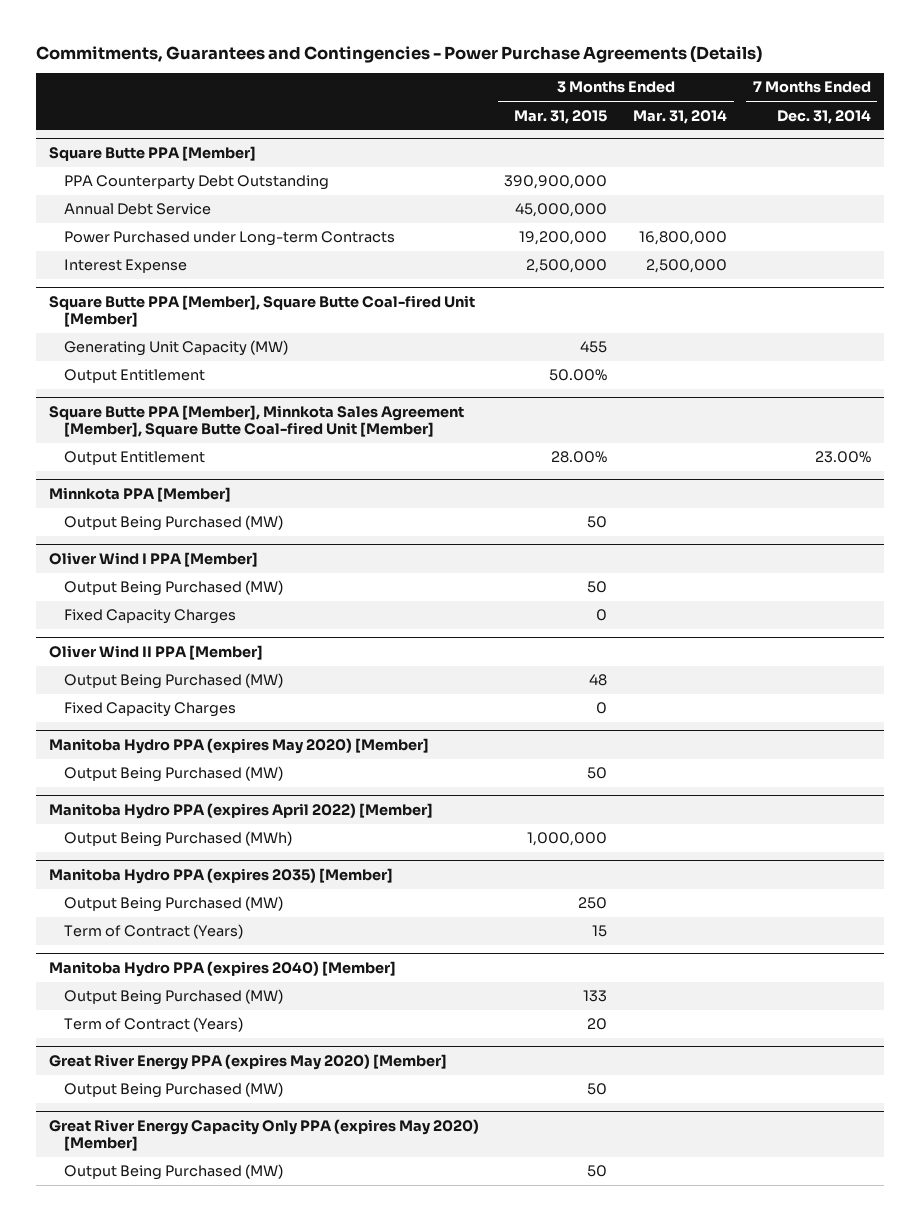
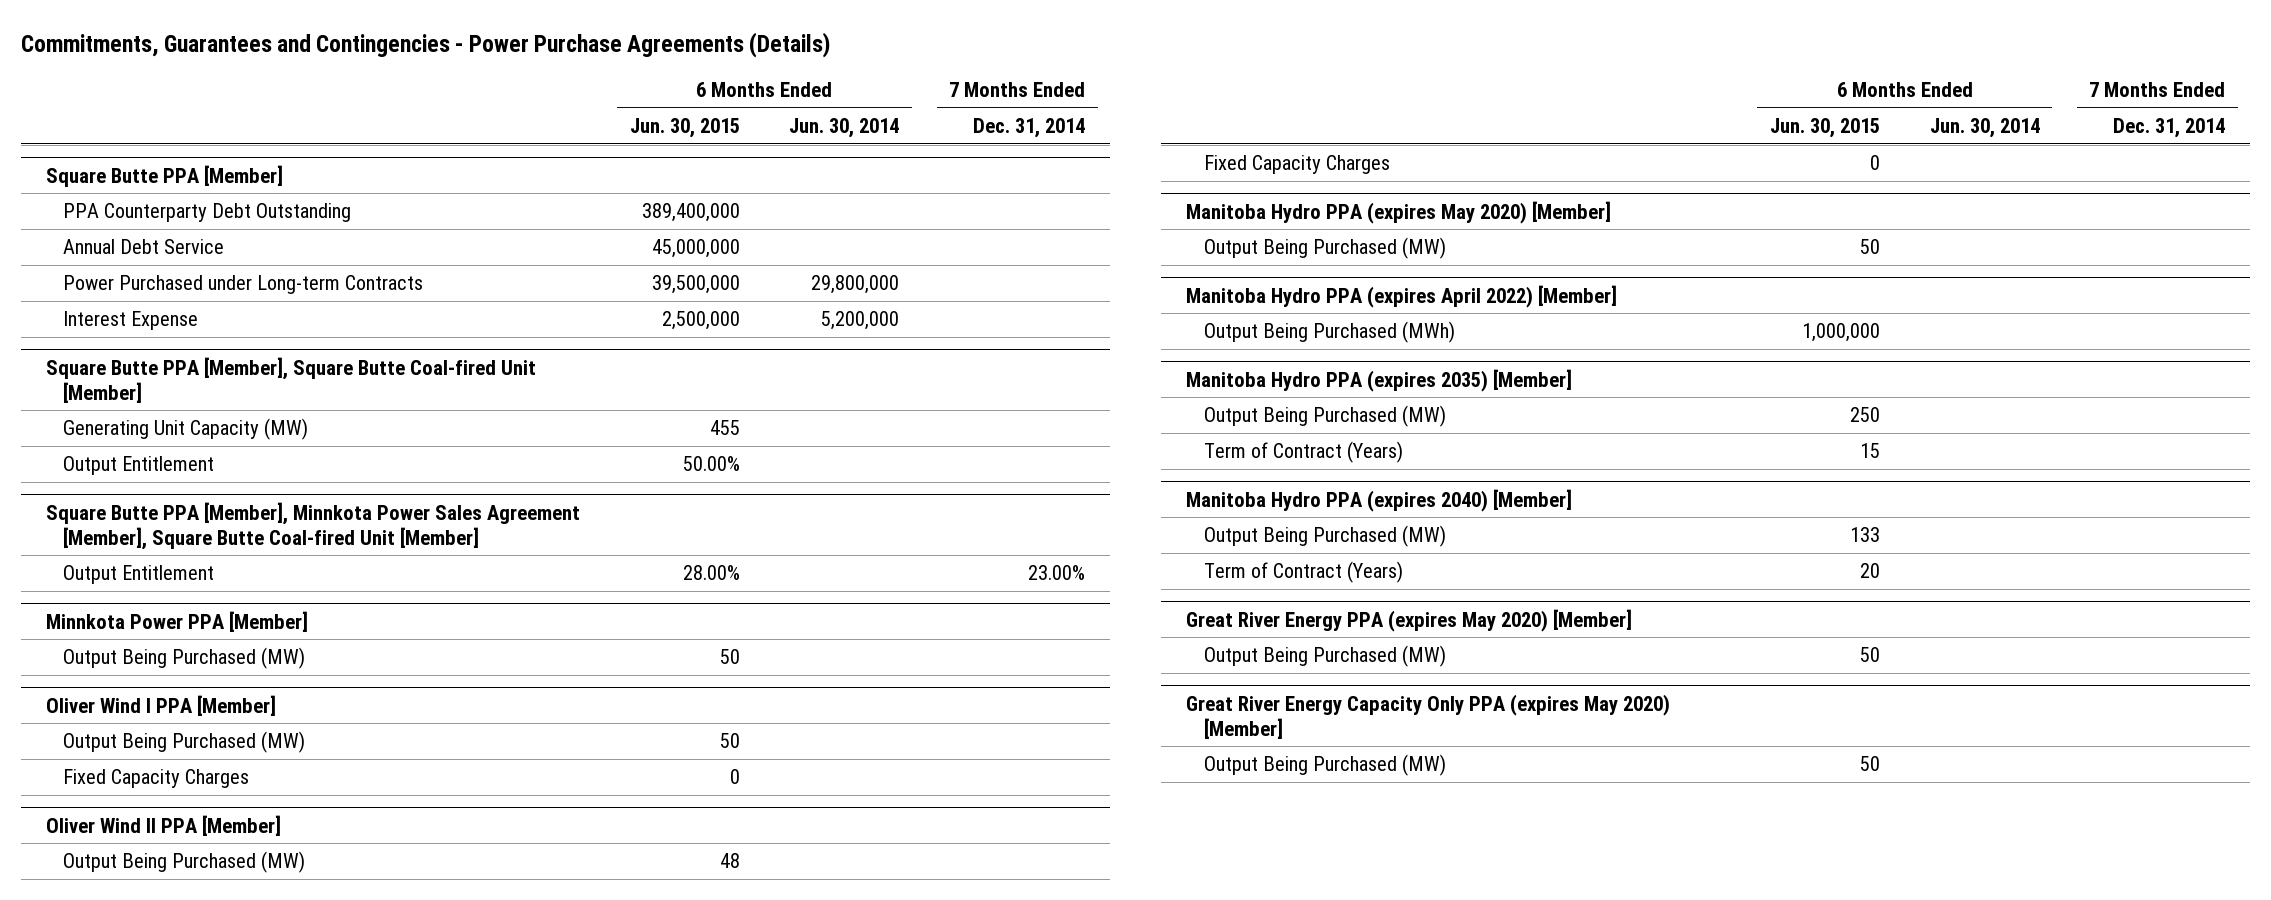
- | 3 Months Ended Mar. 31, 2015 | 3 Months Ended Mar. 31, 2014 | 7 Months Ended Dec. 31, 2014
+ | 6 Months Ended Jun. 30, 2015 | 6 Months Ended Jun. 30, 2014 | 7 Months Ended Dec. 31, 2014
- Square Butte PPA [Member], Minnkota Sales Agreement [Member], Square Butte Coal-fired Unit [Member]
+ Square Butte PPA [Member], Minnkota Power Sales Agreement [Member], Square Butte Coal-fired Unit [Member]
- Minnkota PPA [Member]
+ Minnkota Power PPA [Member]

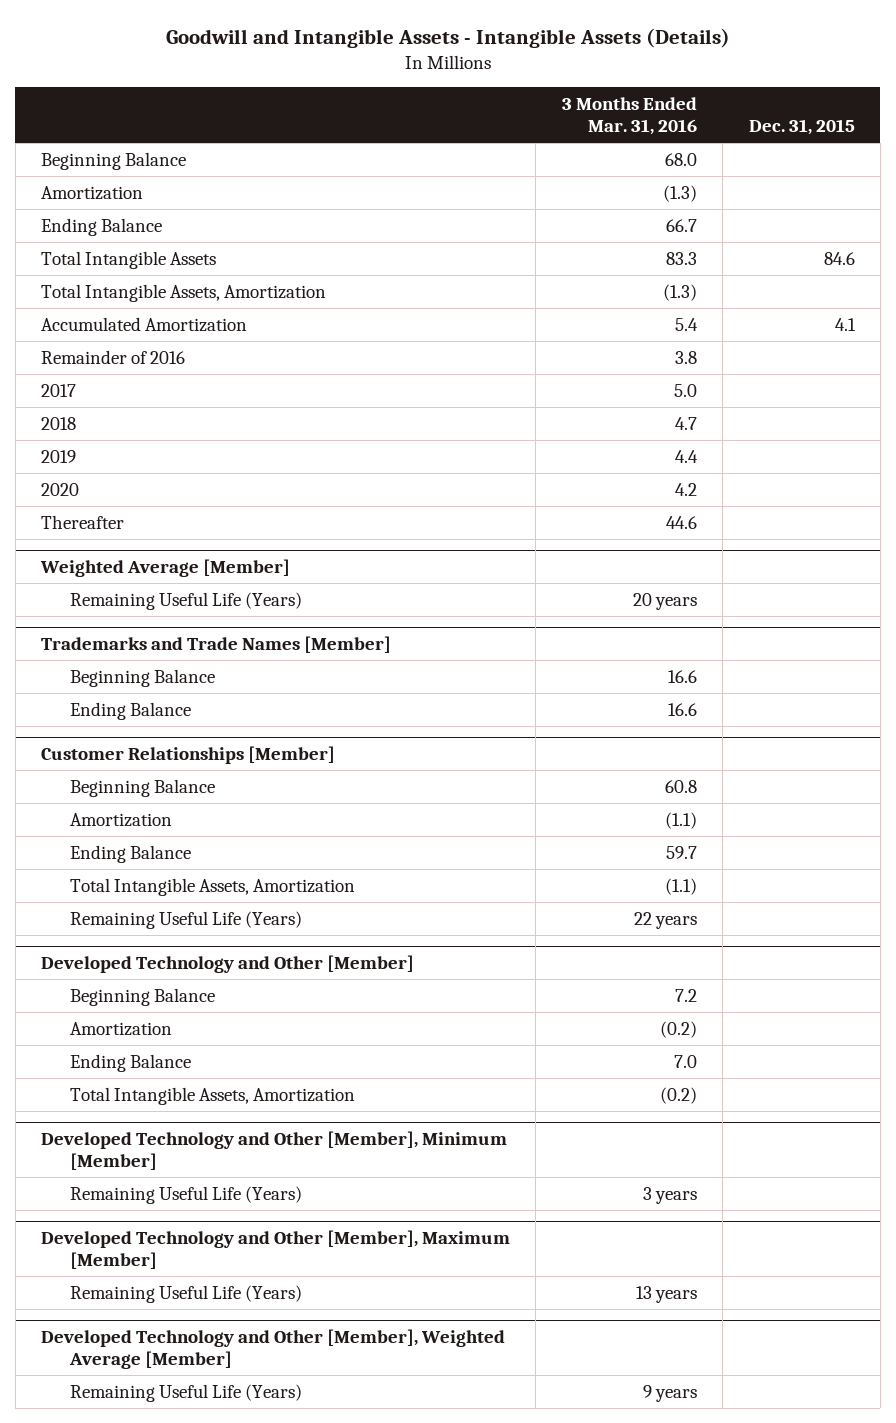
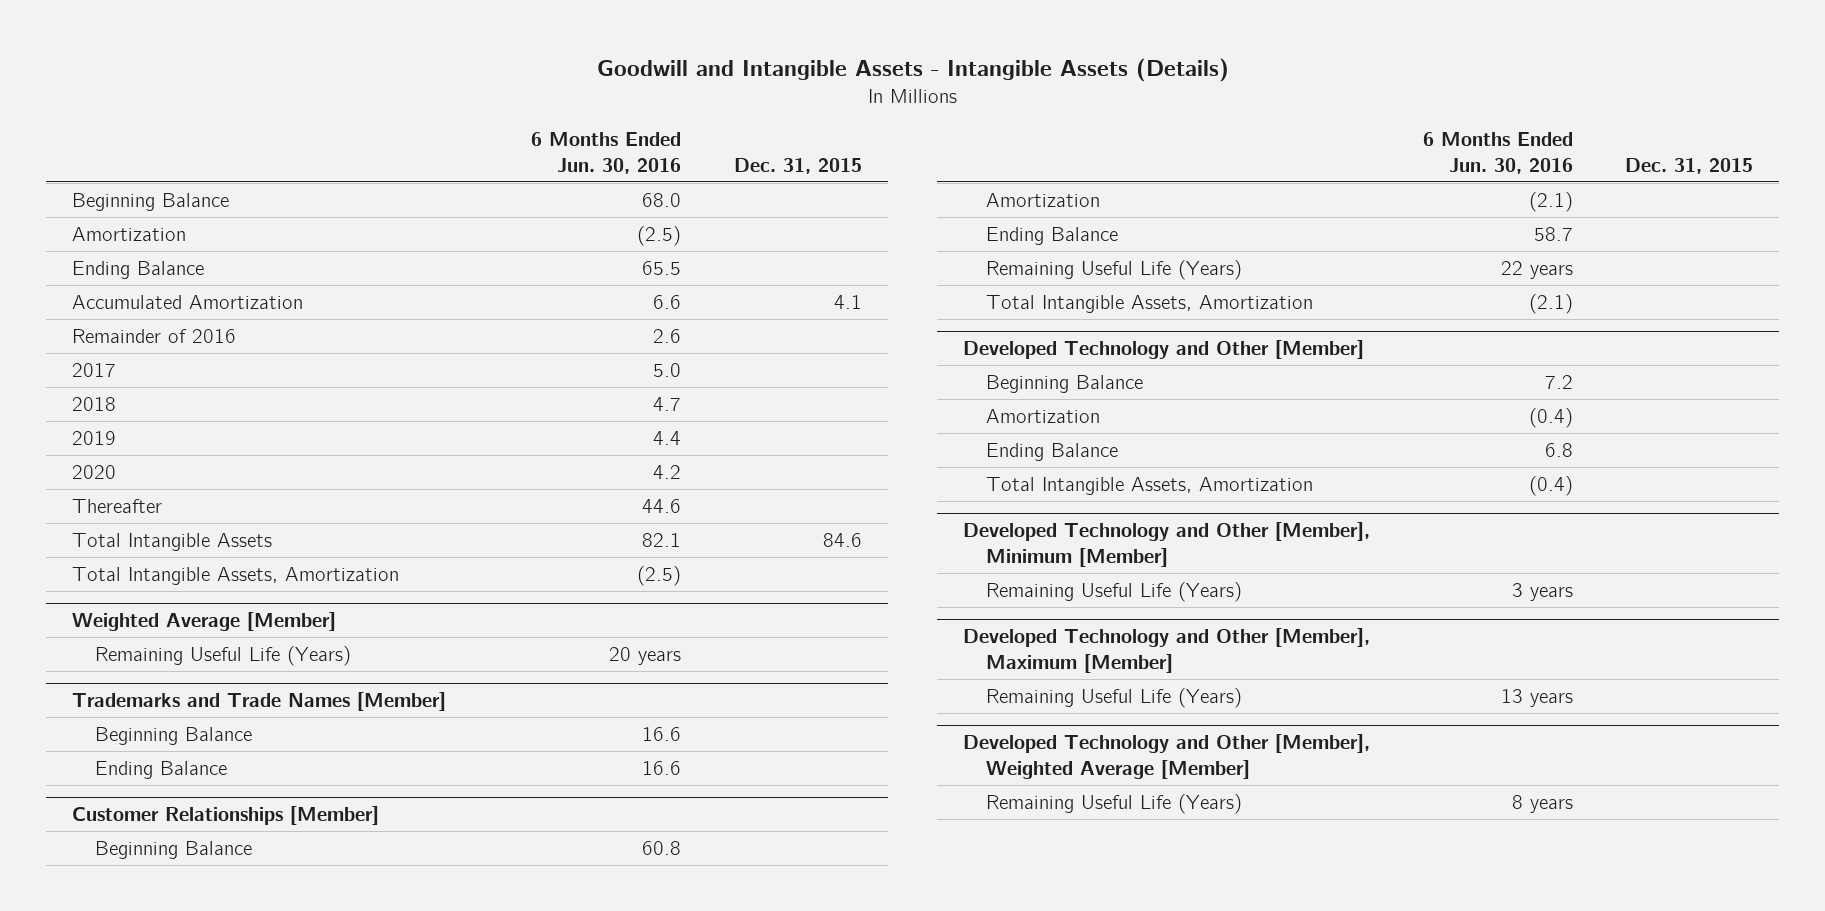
- | 3 Months Ended Mar. 31, 2016 | Dec. 31, 2015
+ | 6 Months Ended Jun. 30, 2016 | Dec. 31, 2015
moved down: Total Intangible Assets | 82.1 | 84.6
moved down: Total Intangible Assets, Amortization | (2.5) |
@ Customer Relationships [Member]
moved down: Total Intangible Assets, Amortization | (2.1) |

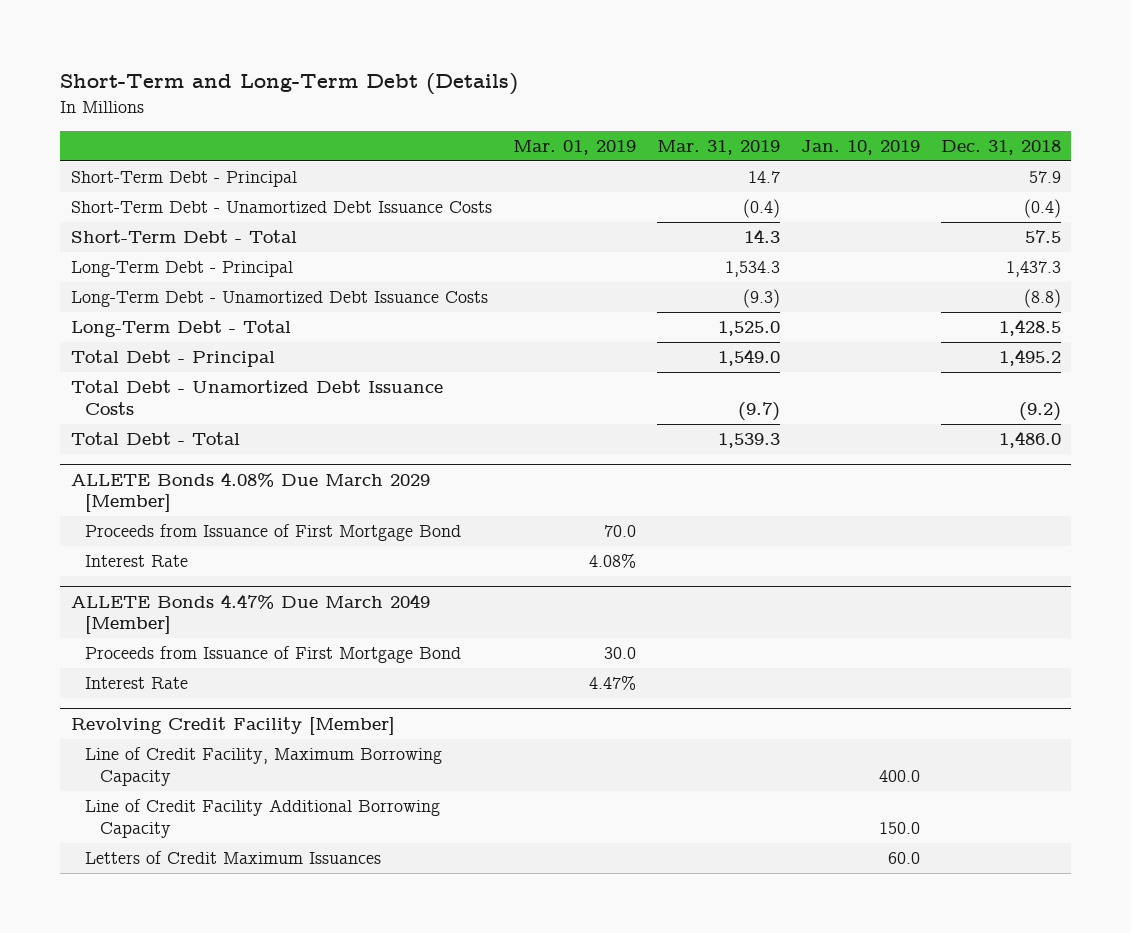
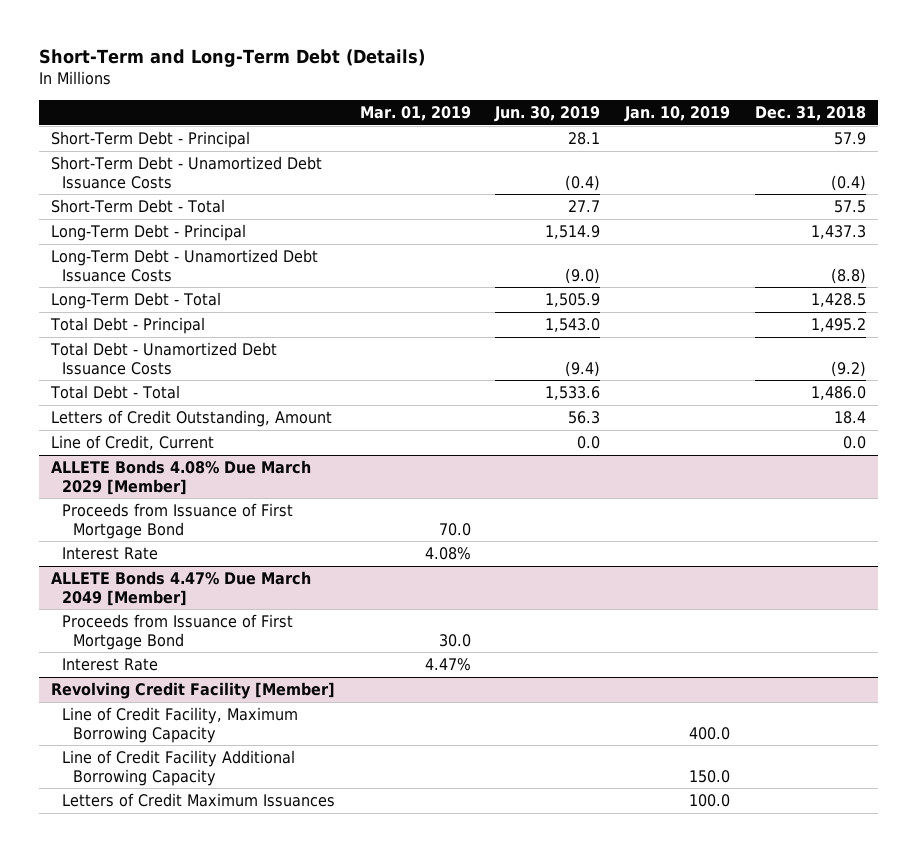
- | Mar. 01, 2019 | Mar. 31, 2019 | Jan. 10, 2019 | Dec. 31, 2018
+ | Mar. 01, 2019 | Jun. 30, 2019 | Jan. 10, 2019 | Dec. 31, 2018
+ Letters of Credit Outstanding, Amount | | 56.3 | | 18.4
+ Line of Credit, Current | | 0.0 | | 0.0
@ Revolving Credit Facility [Member]
- Letters of Credit Maximum Issuances | | | 60.0 |
+ Letters of Credit Maximum Issuances | | | 100.0 |

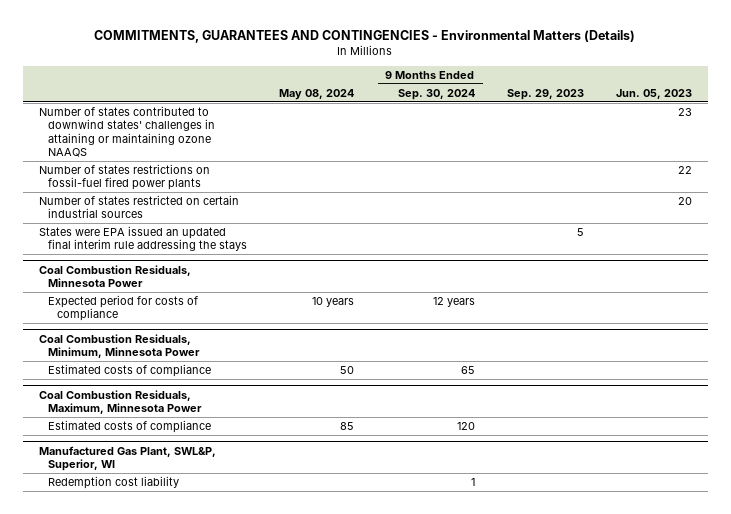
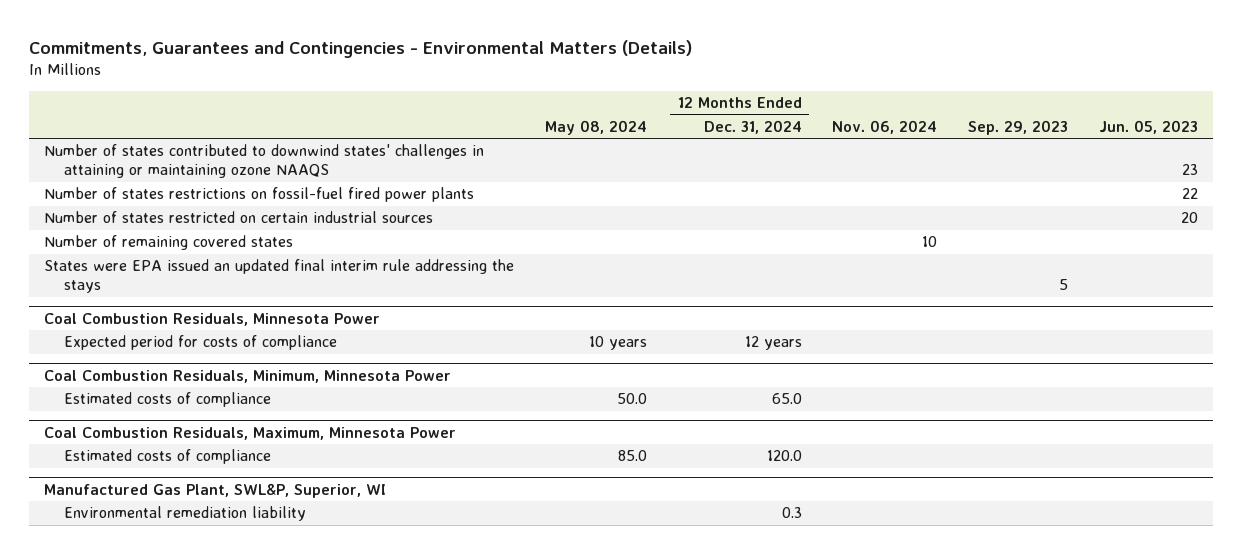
- COMMITMENTS, GUARANTEES AND CONTINGENCIES - Environmental Matters (Details)
+ Commitments, Guarantees and Contingencies - Environmental Matters (Details)
- | May 08, 2024 | 9 Months Ended Sep. 30, 2024 | Sep. 29, 2023 | Jun. 05, 2023
+ | May 08, 2024 | 12 Months Ended Dec. 31, 2024 | Nov. 06, 2024 | Sep. 29, 2023 | Jun. 05, 2023
+ Number of remaining covered states | | | 10 | |
@ Coal Combustion Residuals, Minimum, Minnesota Power
- Estimated costs of compliance | 50 | 65 | |
+ Estimated costs of compliance | 50.0 | 65.0 | | |
@ Coal Combustion Residuals, Maximum, Minnesota Power
- Estimated costs of compliance | 85 | 120 | |
+ Estimated costs of compliance | 85.0 | 120.0 | | |
@ Manufactured Gas Plant, SWL&P, Superior, WI
- Redemption cost liability | | 1 | |
+ Environmental remediation liability | | 0.3 | | |

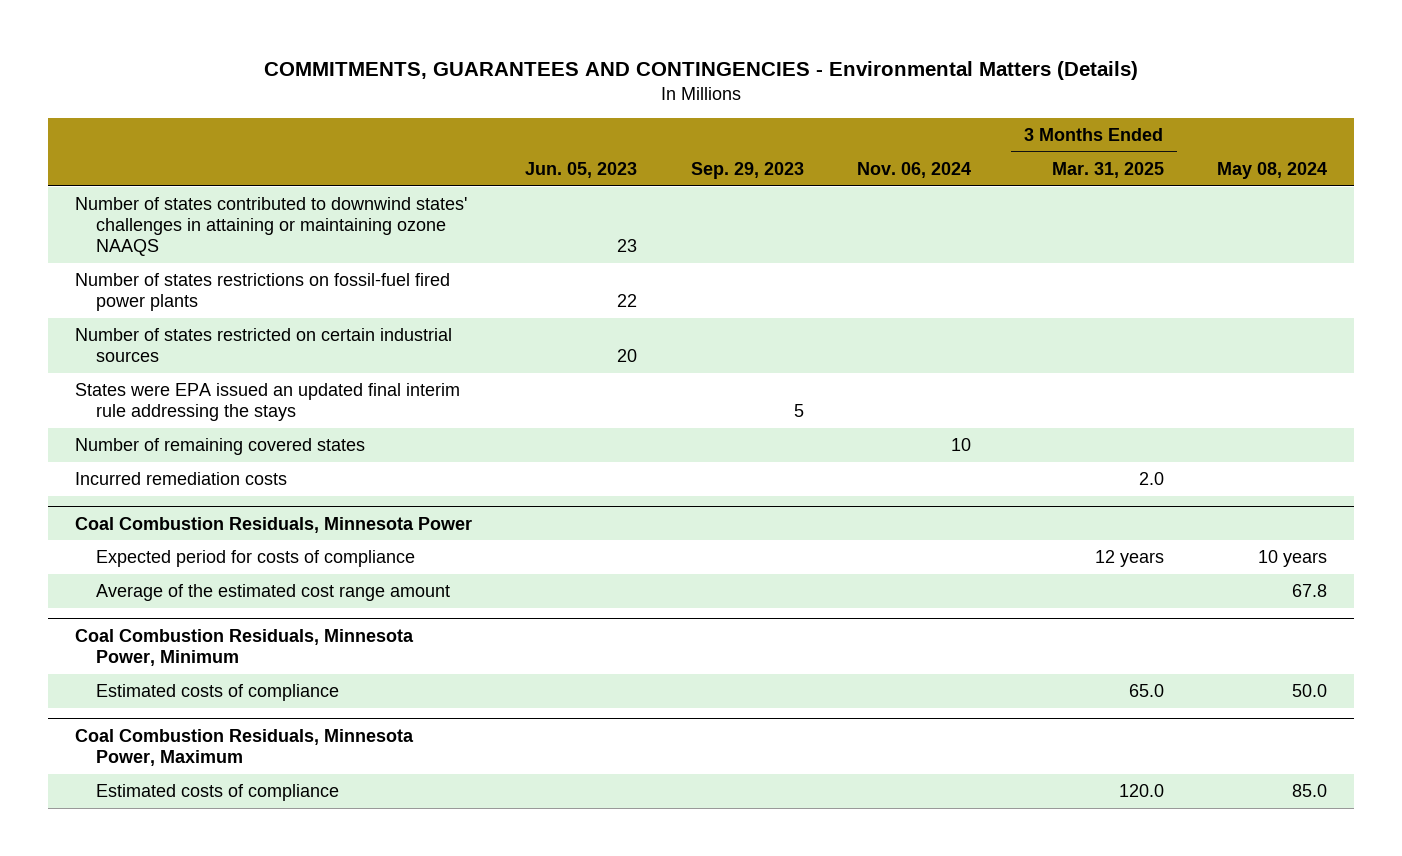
- Commitments, Guarantees and Contingencies - Environmental Matters (Details)
+ COMMITMENTS, GUARANTEES AND CONTINGENCIES - Environmental Matters (Details)
- | May 08, 2024 | 12 Months Ended Dec. 31, 2024 | Nov. 06, 2024 | Sep. 29, 2023 | Jun. 05, 2023
+ | Jun. 05, 2023 | Sep. 29, 2023 | Nov. 06, 2024 | 3 Months Ended Mar. 31, 2025 | May 08, 2024
moved down: Number of remaining covered states | | | 10 | |
+ Incurred remediation costs | | | | 2.0 |
- Coal Combustion Residuals, Minimum, Minnesota Power
@ Coal Combustion Residuals, Minnesota Power
+ Average of the estimated cost range amount | | | | | 67.8
+ Coal Combustion Residuals, Minnesota Power, Minimum
- Coal Combustion Residuals, Maximum, Minnesota Power
+ Coal Combustion Residuals, Minnesota Power, Maximum
- Manufactured Gas Plant, SWL&P, Superior, WI
- Environmental remediation liability | | 0.3 | | |

